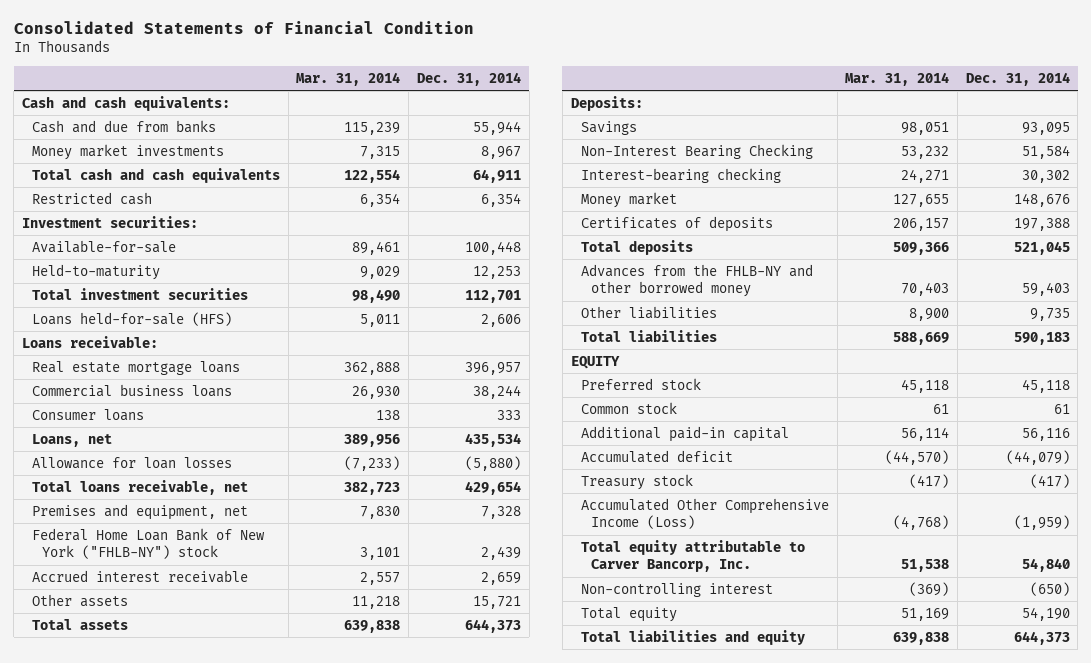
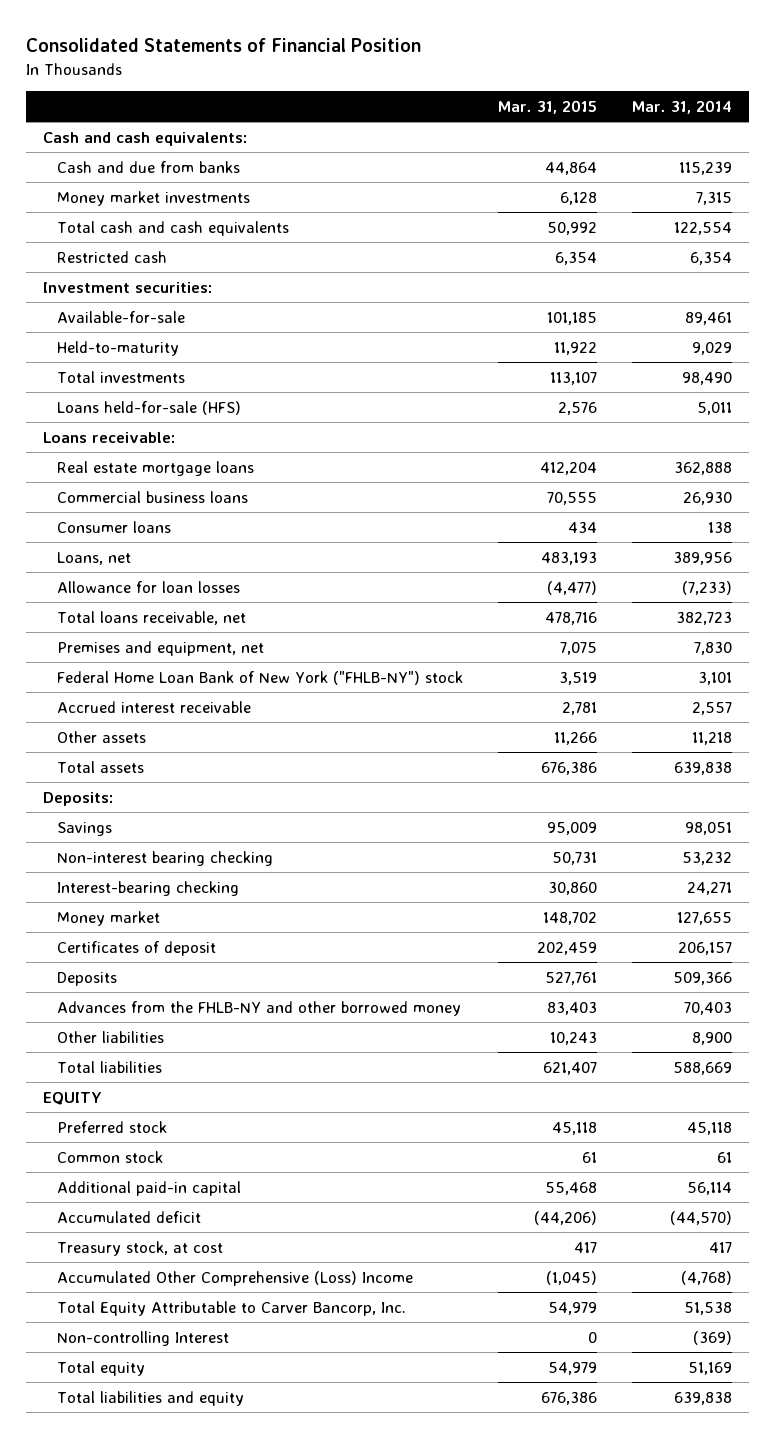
- Consolidated Statements of Financial Condition
+ Consolidated Statements of Financial Position
- | Mar. 31, 2014 | Dec. 31, 2014
+ | Mar. 31, 2015 | Mar. 31, 2014
- Total investment securities | 98,490 | 112,701
+ Total investments | 113,107 | 98,490
- Non-Interest Bearing Checking | 53,232 | 51,584
+ Non-interest bearing checking | 50,731 | 53,232
- Certificates of deposits | 206,157 | 197,388
- Total deposits | 509,366 | 521,045
+ Certificates of deposit | 202,459 | 206,157
+ Deposits | 527,761 | 509,366
- Treasury stock | (417) | (417)
- Accumulated Other Comprehensive Income (Loss) | (4,768) | (1,959)
- Total equity attributable to Carver Bancorp, Inc. | 51,538 | 54,840
- Non-controlling interest | (369) | (650)
+ Treasury stock, at cost | 417 | 417
+ Accumulated Other Comprehensive (Loss) Income | (1,045) | (4,768)
+ Total Equity Attributable to Carver Bancorp, Inc. | 54,979 | 51,538
+ Non-controlling Interest | 0 | (369)

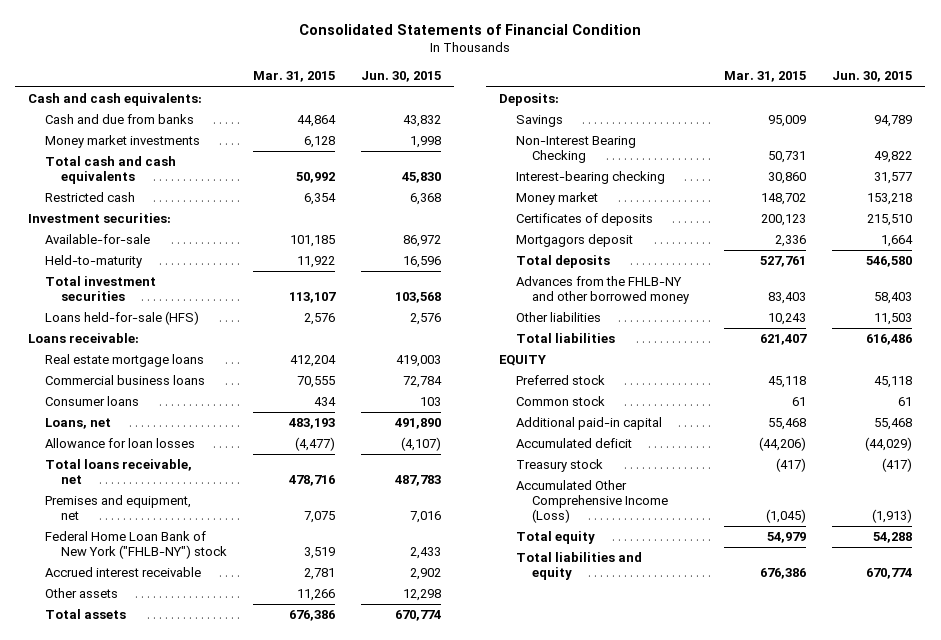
- Consolidated Statements of Financial Position
+ Consolidated Statements of Financial Condition
- | Mar. 31, 2015 | Mar. 31, 2014
+ | Mar. 31, 2015 | Jun. 30, 2015
- Total investments | 113,107 | 98,490
+ Total investment securities | 113,107 | 103,568
- Non-interest bearing checking | 50,731 | 53,232
+ Non-Interest Bearing Checking | 50,731 | 49,822
- Certificates of deposit | 202,459 | 206,157
- Deposits | 527,761 | 509,366
+ Certificates of deposits | 200,123 | 215,510
+ Mortgagors deposit | 2,336 | 1,664
+ Total deposits | 527,761 | 546,580
- Treasury stock, at cost | 417 | 417
- Accumulated Other Comprehensive (Loss) Income | (1,045) | (4,768)
- Total Equity Attributable to Carver Bancorp, Inc. | 54,979 | 51,538
- Non-controlling Interest | 0 | (369)
+ Treasury stock | (417) | (417)
+ Accumulated Other Comprehensive Income (Loss) | (1,045) | (1,913)

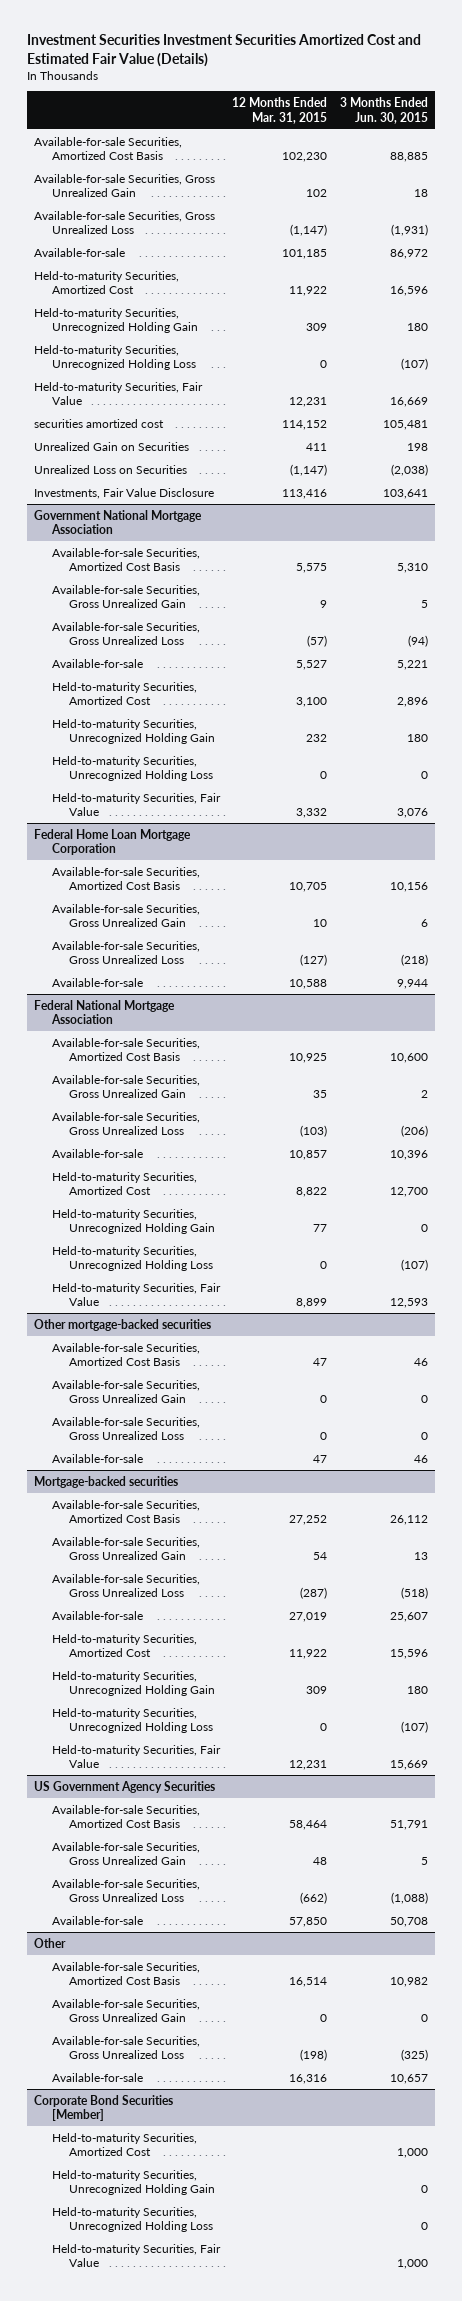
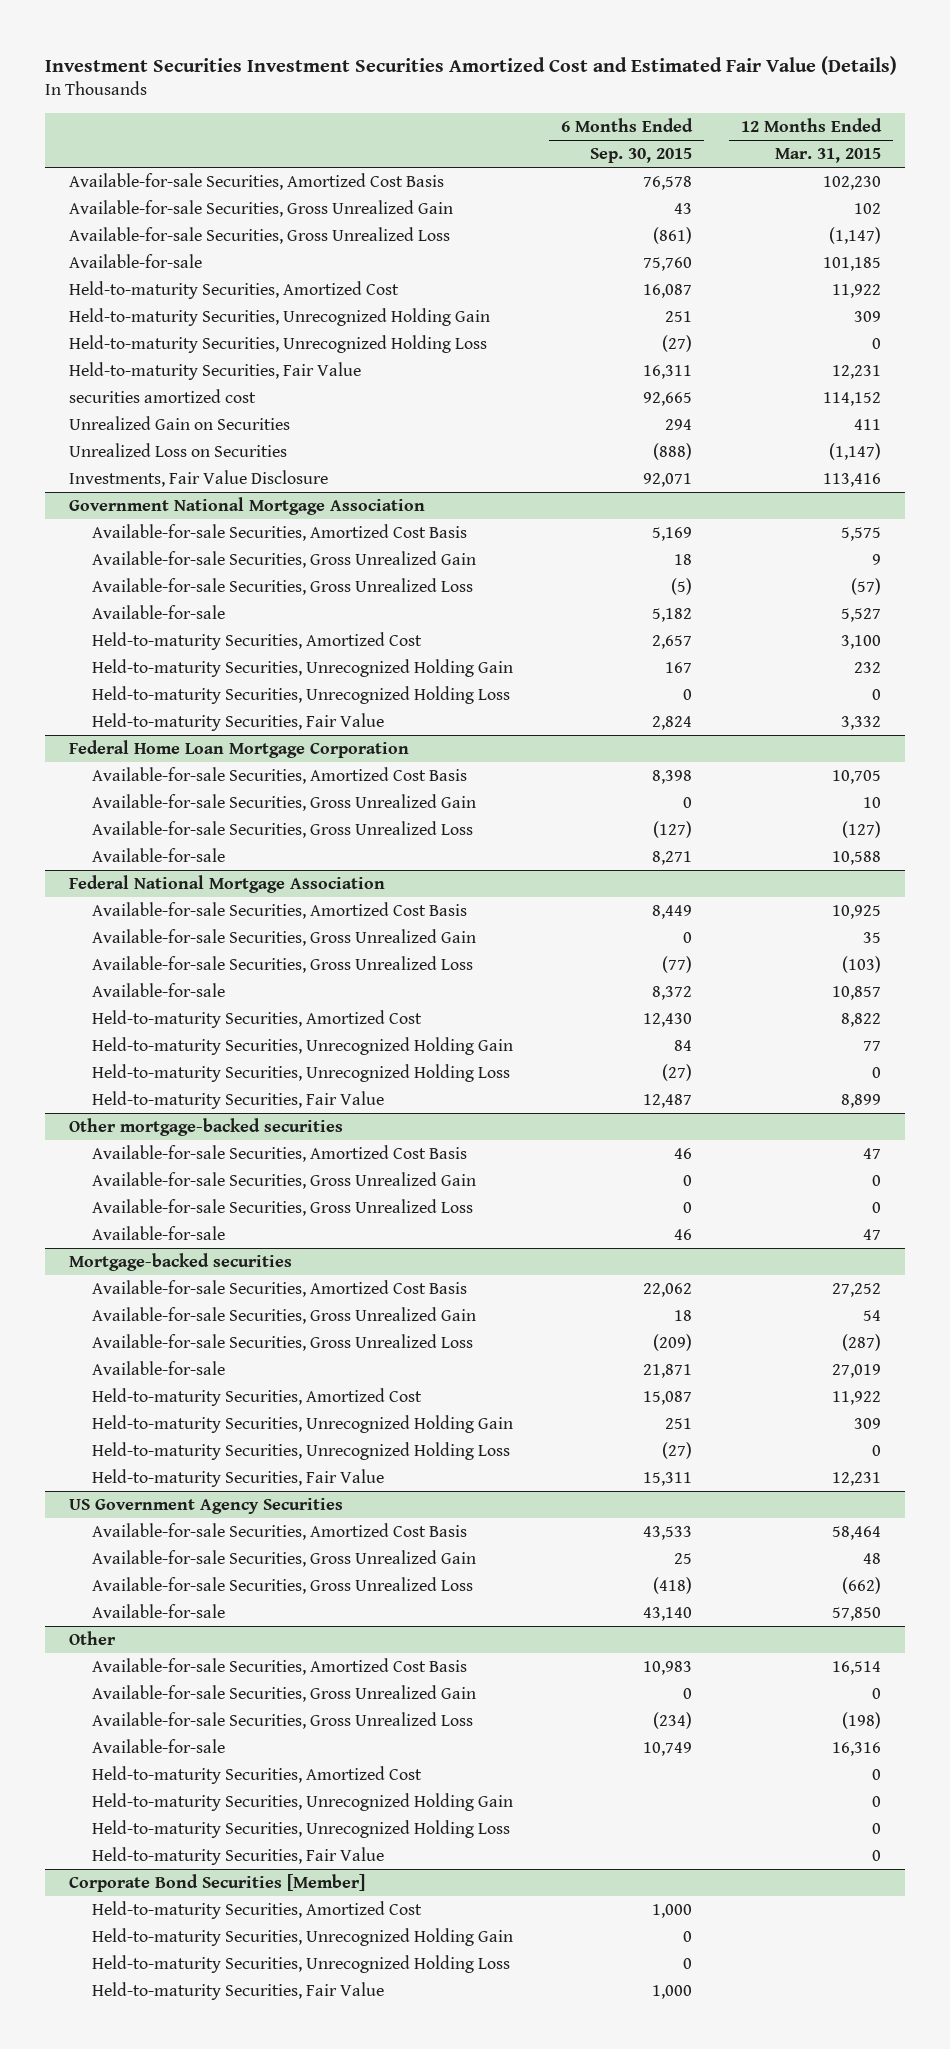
- | 12 Months Ended Mar. 31, 2015 | 3 Months Ended Jun. 30, 2015
+ | 6 Months Ended Sep. 30, 2015 | 12 Months Ended Mar. 31, 2015
@ Other
+ Held-to-maturity Securities, Amortized Cost | | 0
+ Held-to-maturity Securities, Unrecognized Holding Gain | | 0
+ Held-to-maturity Securities, Unrecognized Holding Loss | | 0
+ Held-to-maturity Securities, Fair Value | | 0

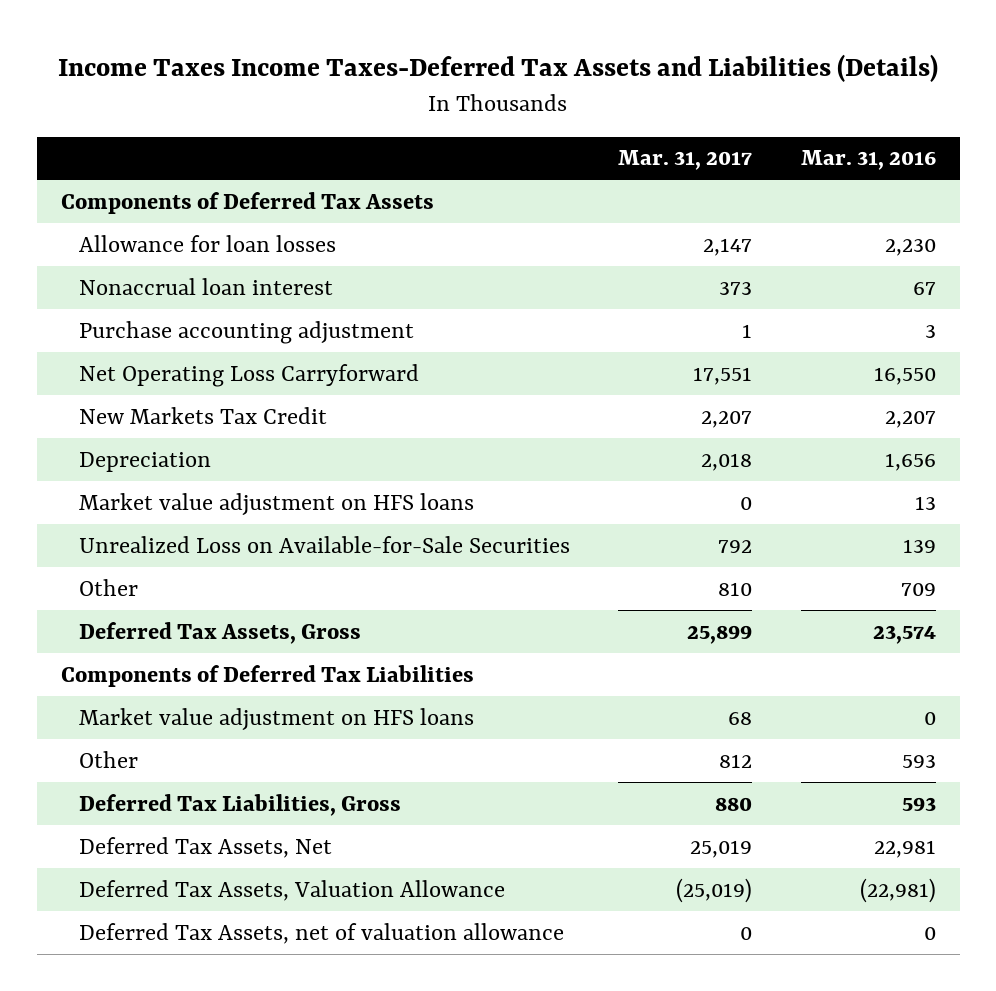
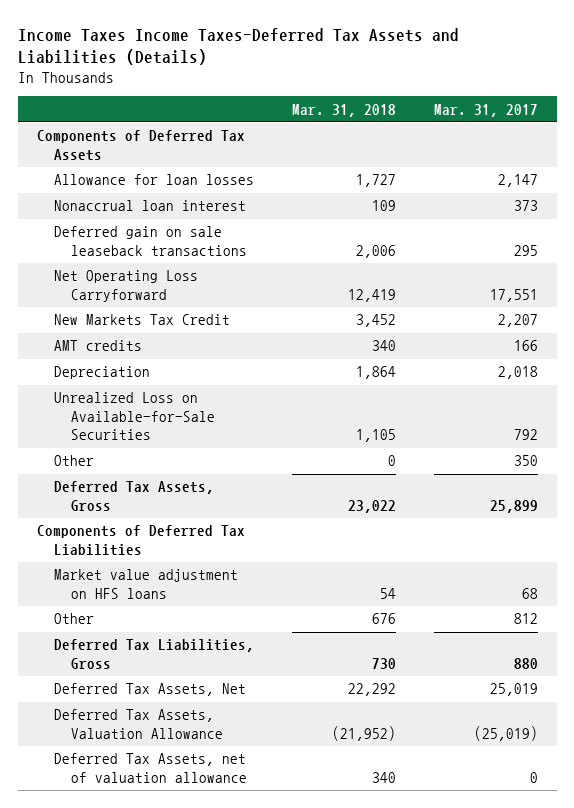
- | Mar. 31, 2017 | Mar. 31, 2016
+ | Mar. 31, 2018 | Mar. 31, 2017
- Purchase accounting adjustment | 1 | 3
+ Deferred gain on sale leaseback transactions | 2,006 | 295
+ AMT credits | 340 | 166
- Market value adjustment on HFS loans | 0 | 13
- Other | 810 | 709
+ Other | 0 | 350

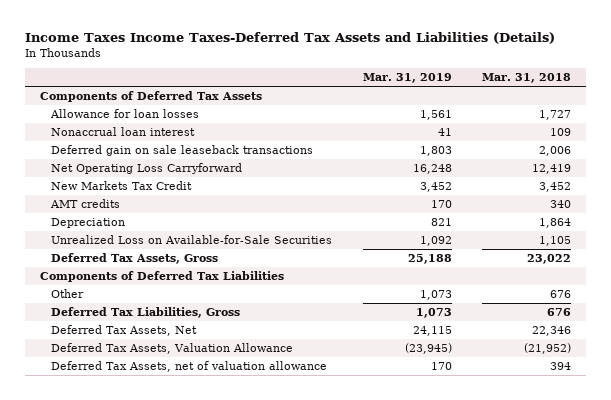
- | Mar. 31, 2018 | Mar. 31, 2017
+ | Mar. 31, 2019 | Mar. 31, 2018
- Other | 0 | 350
- Market value adjustment on HFS loans | 54 | 68
- Deferred Tax Liabilities, Gross | 730 | 880
- Deferred Tax Assets, Net | 22,292 | 25,019
+ Deferred Tax Liabilities, Gross | 1,073 | 676
+ Deferred Tax Assets, Net | 24,115 | 22,346
- Deferred Tax Assets, net of valuation allowance | 340 | 0
+ Deferred Tax Assets, net of valuation allowance | 170 | 394

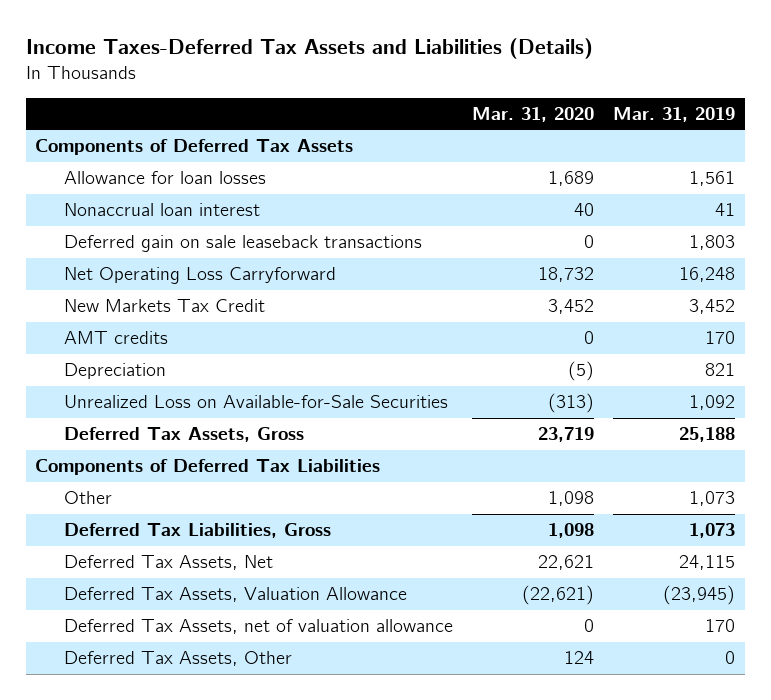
- Income Taxes Income Taxes-Deferred Tax Assets and Liabilities (Details)
+ Income Taxes-Deferred Tax Assets and Liabilities (Details)
- | Mar. 31, 2019 | Mar. 31, 2018
+ | Mar. 31, 2020 | Mar. 31, 2019
+ Deferred Tax Assets, Other | 124 | 0

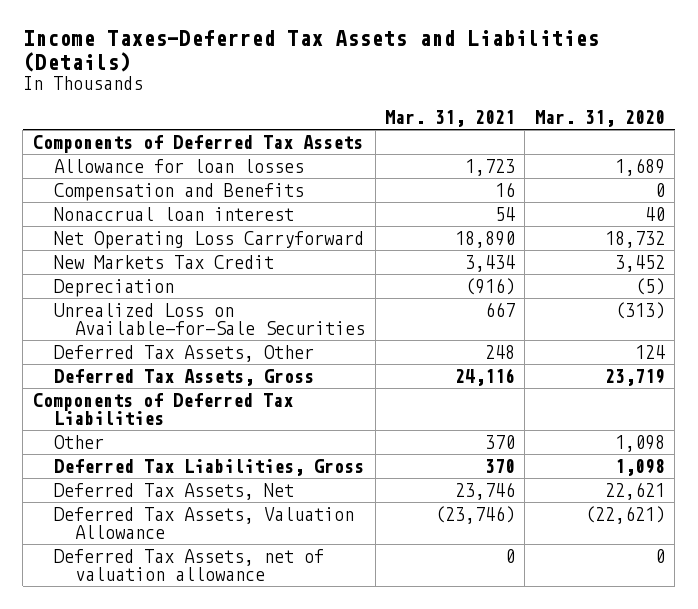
- | Mar. 31, 2020 | Mar. 31, 2019
+ | Mar. 31, 2021 | Mar. 31, 2020
+ Compensation and Benefits | 16 | 0
- Deferred gain on sale leaseback transactions | 0 | 1,803
- AMT credits | 0 | 170
moved up: Deferred Tax Assets, Other | 248 | 124

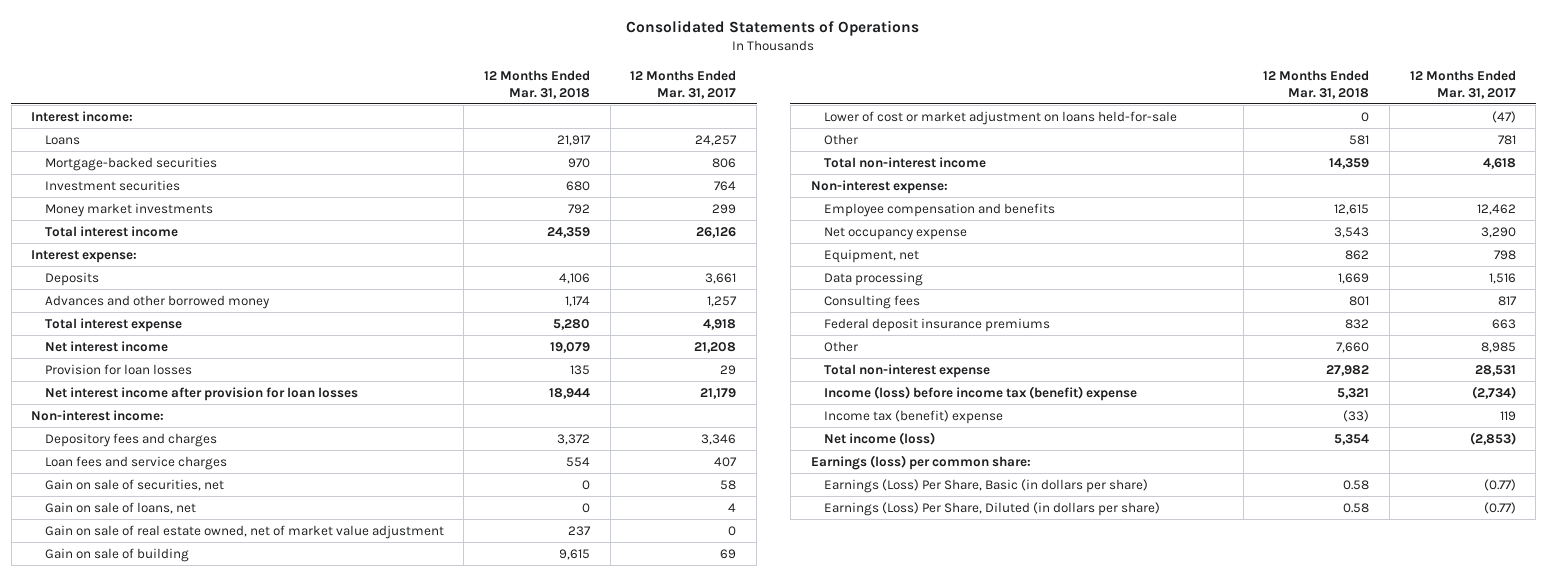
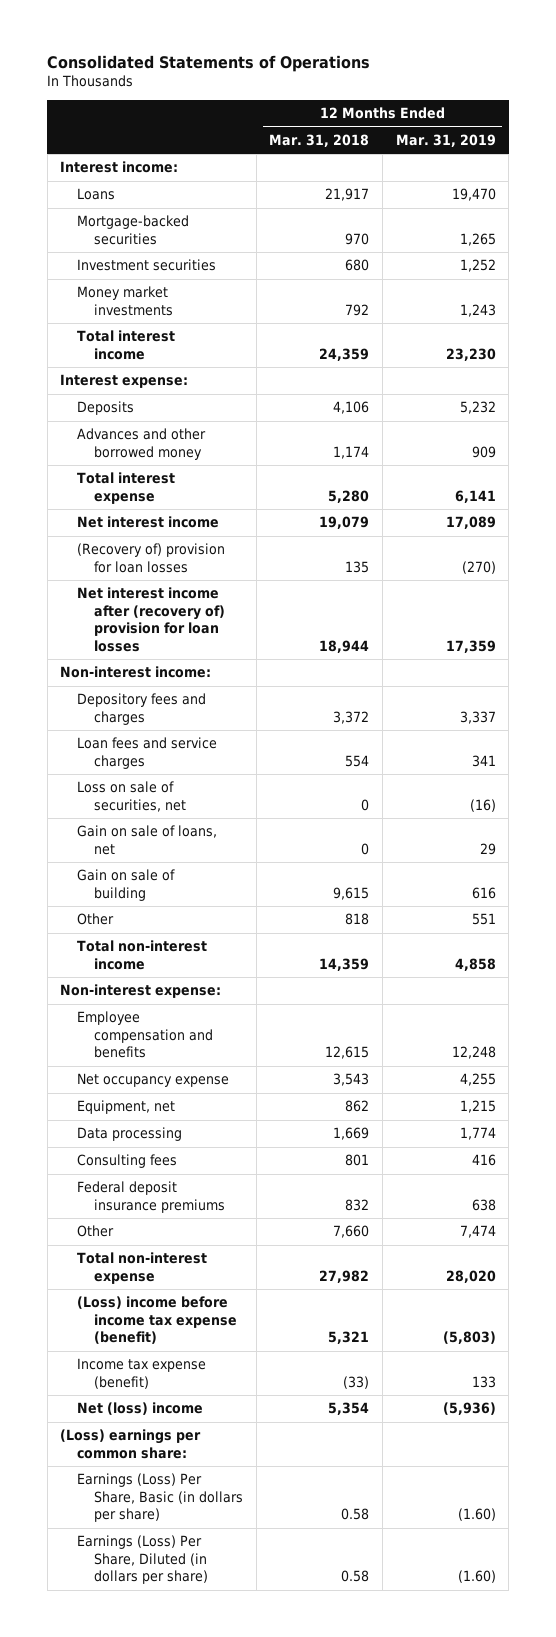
- | 12 Months Ended Mar. 31, 2018 | 12 Months Ended Mar. 31, 2017
+ | 12 Months Ended Mar. 31, 2018 | 12 Months Ended Mar. 31, 2019
- Provision for loan losses | 135 | 29
- Net interest income after provision for loan losses | 18,944 | 21,179
+ (Recovery of) provision for loan losses | 135 | (270)
+ Net interest income after (recovery of) provision for loan losses | 18,944 | 17,359
- Gain on sale of securities, net | 0 | 58
+ Loss on sale of securities, net | 0 | (16)
- Gain on sale of real estate owned, net of market value adjustment | 237 | 0
- Lower of cost or market adjustment on loans held-for-sale | 0 | (47)
- Other | 581 | 781
+ Other | 818 | 551
- Income (loss) before income tax (benefit) expense | 5,321 | (2,734)
- Income tax (benefit) expense | (33) | 119
- Net income (loss) | 5,354 | (2,853)
- Earnings (loss) per common share:
+ (Loss) income before income tax expense (benefit) | 5,321 | (5,803)
+ Income tax expense (benefit) | (33) | 133
+ Net (loss) income | 5,354 | (5,936)
+ (Loss) earnings per common share:

